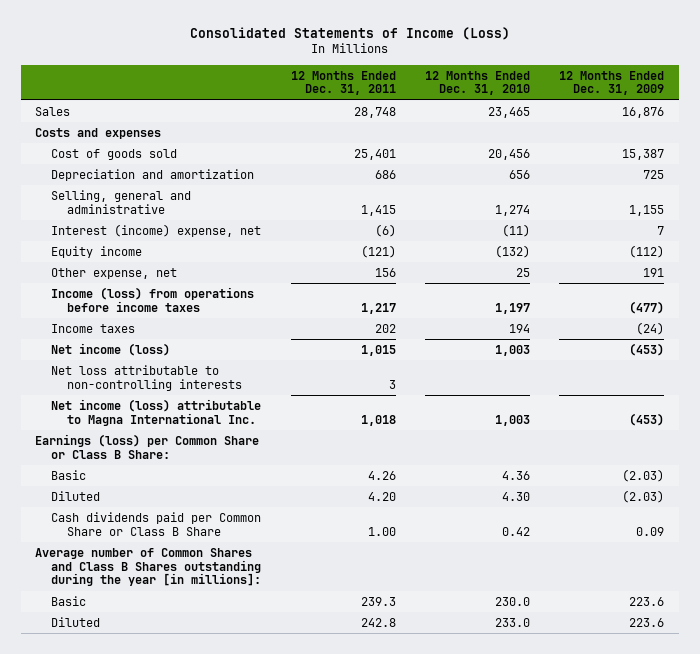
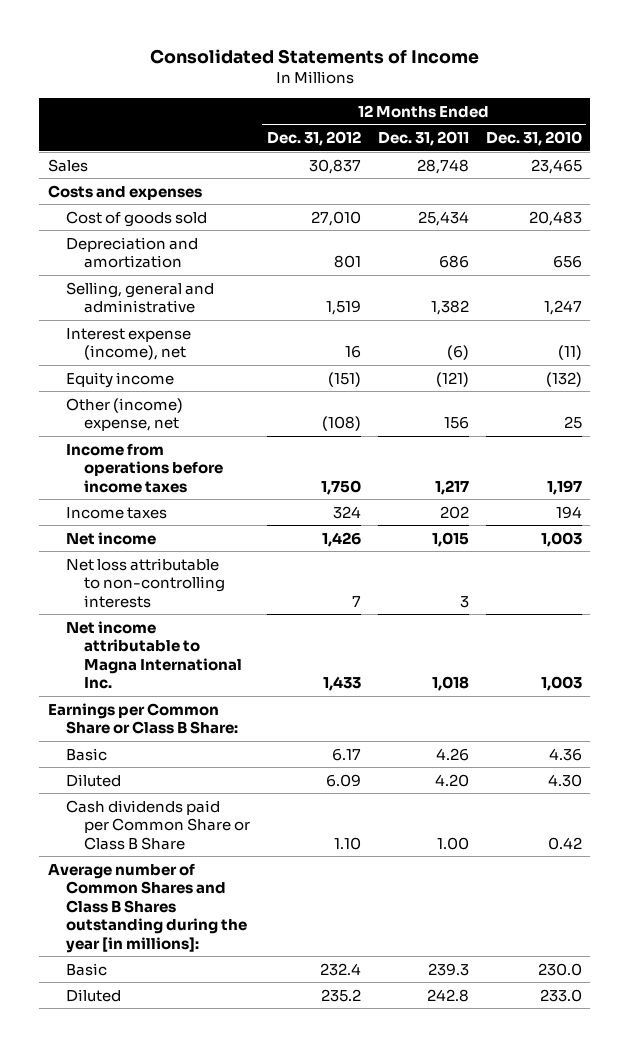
- Consolidated Statements of Income (Loss)
+ Consolidated Statements of Income
- | 12 Months Ended Dec. 31, 2011 | 12 Months Ended Dec. 31, 2010 | 12 Months Ended Dec. 31, 2009
+ | 12 Months Ended Dec. 31, 2012 | 12 Months Ended Dec. 31, 2011 | 12 Months Ended Dec. 31, 2010
- Cost of goods sold | 25,401 | 20,456 | 15,387
+ Cost of goods sold | 27,010 | 25,434 | 20,483
- Selling, general and administrative | 1,415 | 1,274 | 1,155
- Interest (income) expense, net | (6) | (11) | 7
+ Selling, general and administrative | 1,519 | 1,382 | 1,247
+ Interest expense (income), net | 16 | (6) | (11)
- Other expense, net | 156 | 25 | 191
- Income (loss) from operations before income taxes | 1,217 | 1,197 | (477)
+ Other (income) expense, net | (108) | 156 | 25
+ Income from operations before income taxes | 1,750 | 1,217 | 1,197
- Net income (loss) | 1,015 | 1,003 | (453)
+ Net income | 1,426 | 1,015 | 1,003
- Net income (loss) attributable to Magna International Inc. | 1,018 | 1,003 | (453)
- Earnings (loss) per Common Share or Class B Share:
+ Net income attributable to Magna International Inc. | 1,433 | 1,018 | 1,003
+ Earnings per Common Share or Class B Share:

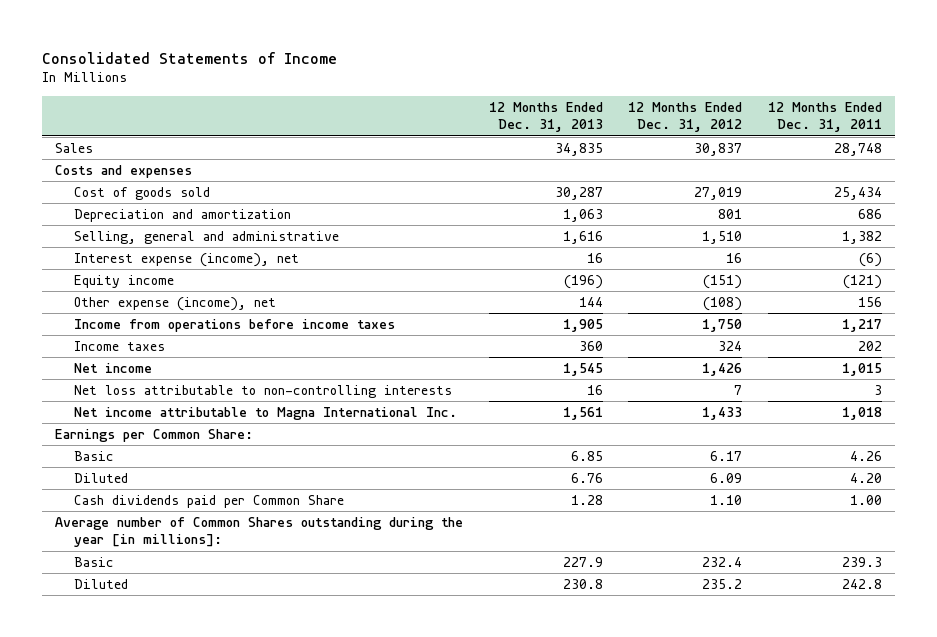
- | 12 Months Ended Dec. 31, 2012 | 12 Months Ended Dec. 31, 2011 | 12 Months Ended Dec. 31, 2010
+ | 12 Months Ended Dec. 31, 2013 | 12 Months Ended Dec. 31, 2012 | 12 Months Ended Dec. 31, 2011
- Cost of goods sold | 27,010 | 25,434 | 20,483
+ Cost of goods sold | 30,287 | 27,019 | 25,434
- Selling, general and administrative | 1,519 | 1,382 | 1,247
+ Selling, general and administrative | 1,616 | 1,510 | 1,382
- Other (income) expense, net | (108) | 156 | 25
+ Other expense (income), net | 144 | (108) | 156
- Earnings per Common Share or Class B Share:
+ Earnings per Common Share:
- Cash dividends paid per Common Share or Class B Share | 1.10 | 1.00 | 0.42
- Average number of Common Shares and Class B Shares outstanding during the year [in millions]:
+ Cash dividends paid per Common Share | 1.28 | 1.10 | 1.00
+ Average number of Common Shares outstanding during the year [in millions]:

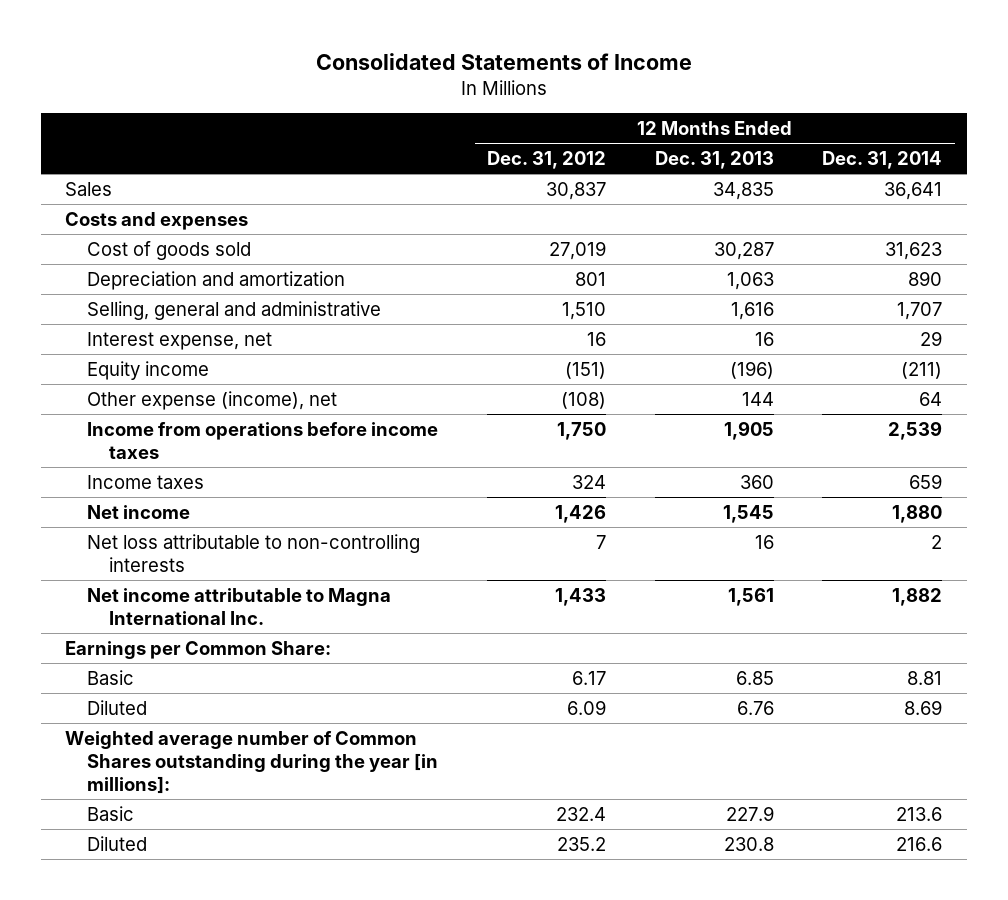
- | 12 Months Ended Dec. 31, 2013 | 12 Months Ended Dec. 31, 2012 | 12 Months Ended Dec. 31, 2011
+ | 12 Months Ended Dec. 31, 2012 | 12 Months Ended Dec. 31, 2013 | 12 Months Ended Dec. 31, 2014
- Interest expense (income), net | 16 | 16 | (6)
+ Interest expense, net | 16 | 16 | 29
- Cash dividends paid per Common Share | 1.28 | 1.10 | 1.00
- Average number of Common Shares outstanding during the year [in millions]:
+ Weighted average number of Common Shares outstanding during the year [in millions]:

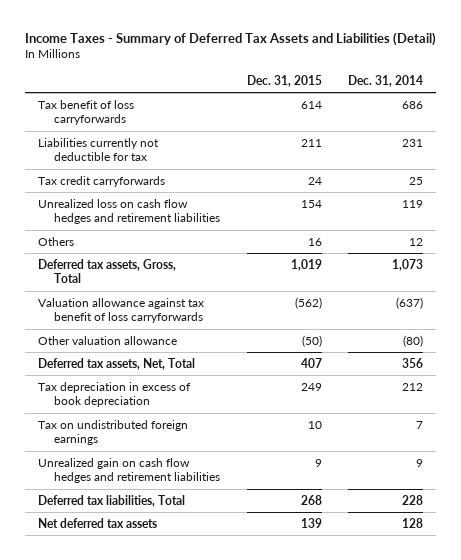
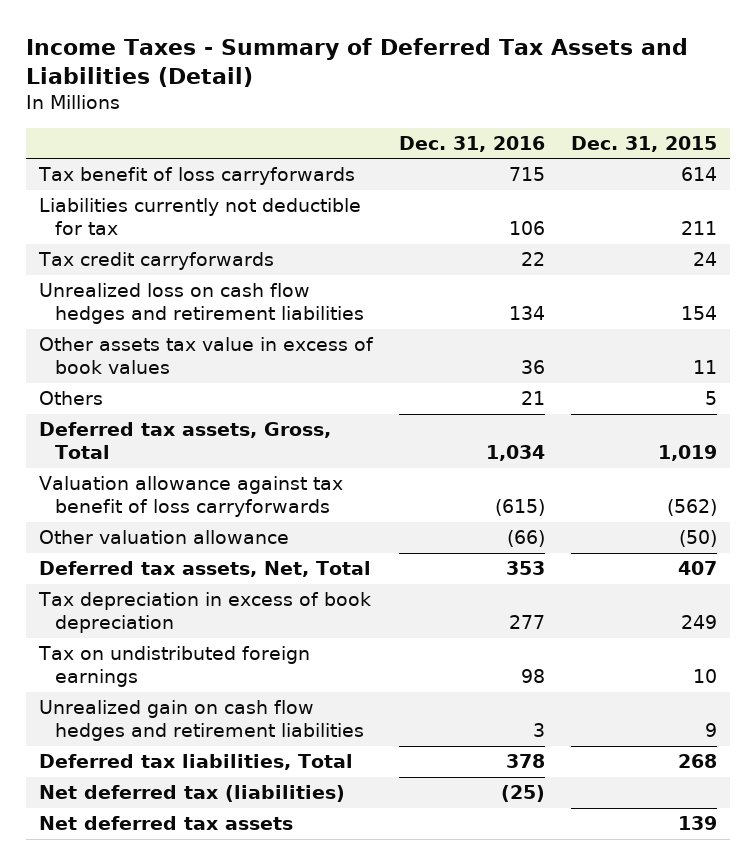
- | Dec. 31, 2015 | Dec. 31, 2014
+ | Dec. 31, 2016 | Dec. 31, 2015
- Others | 16 | 12
+ Other assets tax value in excess of book values | 36 | 11
+ Others | 21 | 5
+ Net deferred tax (liabilities) | (25) |

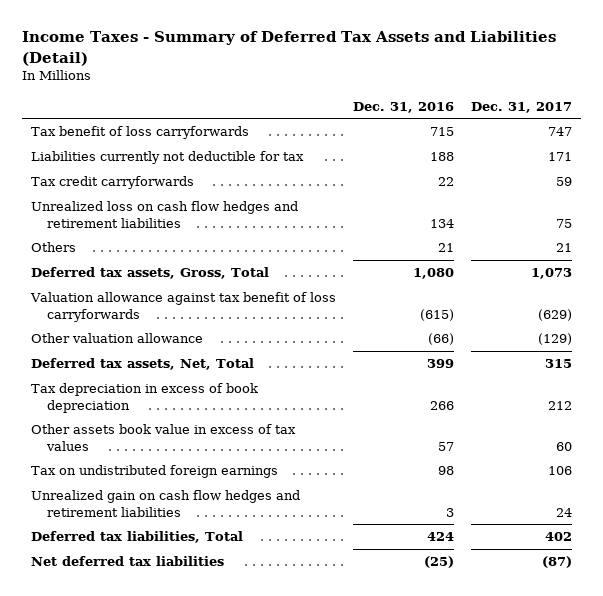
- | Dec. 31, 2016 | Dec. 31, 2015
+ | Dec. 31, 2016 | Dec. 31, 2017
- Liabilities currently not deductible for tax | 106 | 211
+ Liabilities currently not deductible for tax | 188 | 171
- Other assets tax value in excess of book values | 36 | 11
- Deferred tax assets, Gross, Total | 1,034 | 1,019
+ Deferred tax assets, Gross, Total | 1,080 | 1,073
- Deferred tax assets, Net, Total | 353 | 407
- Tax depreciation in excess of book depreciation | 277 | 249
+ Deferred tax assets, Net, Total | 399 | 315
+ Tax depreciation in excess of book depreciation | 266 | 212
+ Other assets book value in excess of tax values | 57 | 60
- Deferred tax liabilities, Total | 378 | 268
- Net deferred tax (liabilities) | (25) |
- Net deferred tax assets | | 139
+ Deferred tax liabilities, Total | 424 | 402
+ Net deferred tax liabilities | (25) | (87)

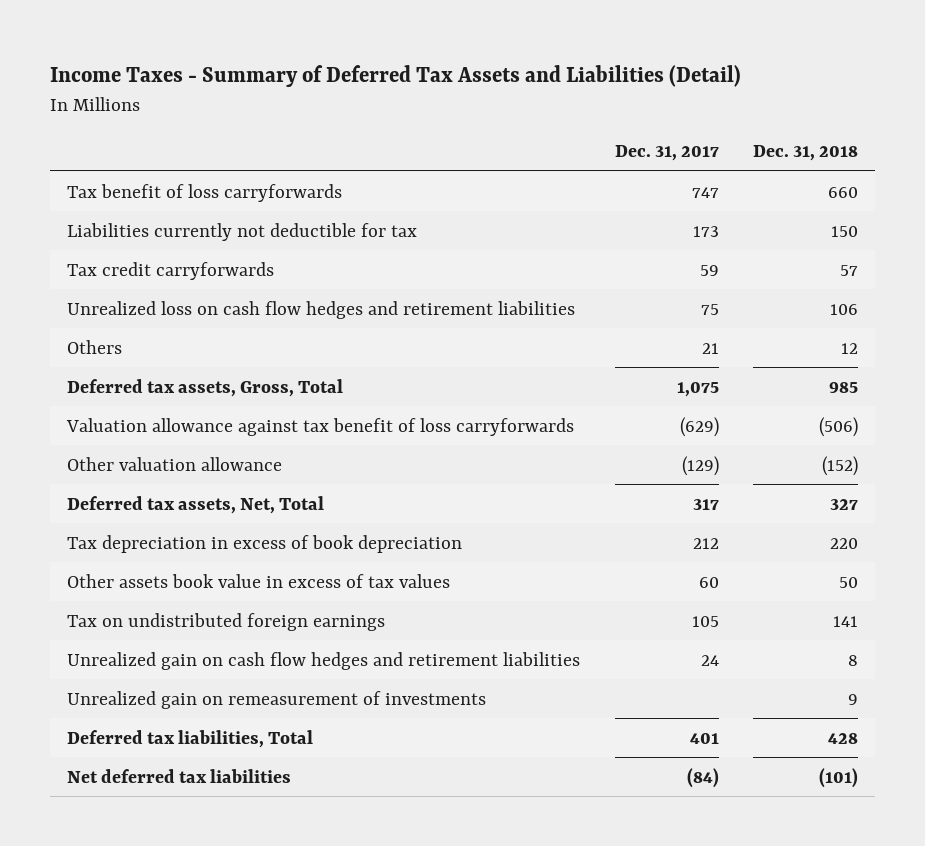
- | Dec. 31, 2016 | Dec. 31, 2017
+ | Dec. 31, 2017 | Dec. 31, 2018
- Liabilities currently not deductible for tax | 188 | 171
+ Liabilities currently not deductible for tax | 173 | 150
- Deferred tax assets, Gross, Total | 1,080 | 1,073
+ Deferred tax assets, Gross, Total | 1,075 | 985
- Deferred tax assets, Net, Total | 399 | 315
+ Deferred tax assets, Net, Total | 317 | 327
- Tax on undistributed foreign earnings | 98 | 106
+ Tax on undistributed foreign earnings | 105 | 141
- Deferred tax liabilities, Total | 424 | 402
- Net deferred tax liabilities | (25) | (87)
+ Unrealized gain on remeasurement of investments | | 9
+ Deferred tax liabilities, Total | 401 | 428
+ Net deferred tax liabilities | (84) | (101)

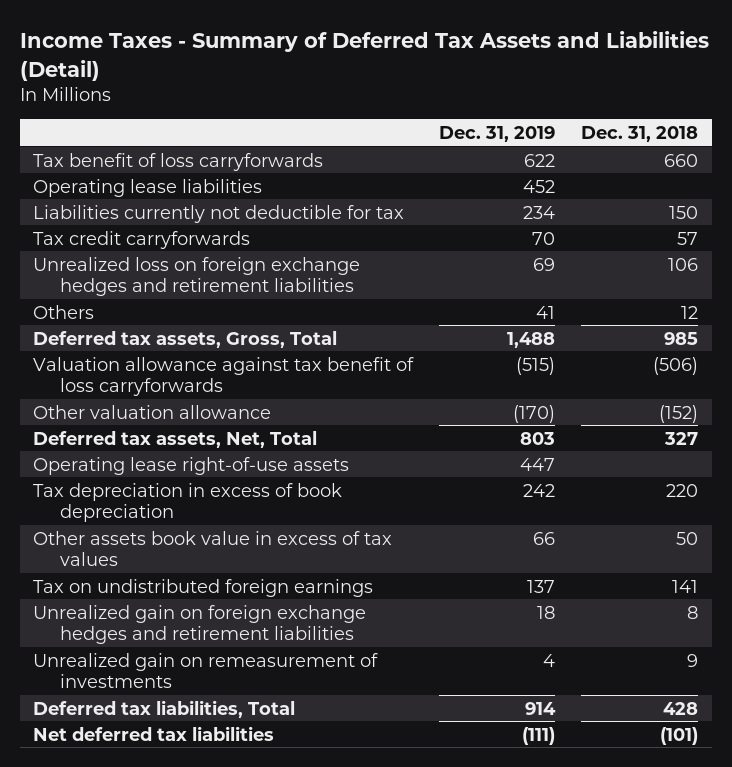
- | Dec. 31, 2017 | Dec. 31, 2018
+ | Dec. 31, 2019 | Dec. 31, 2018
+ Operating lease liabilities | 452 |
- Unrealized loss on cash flow hedges and retirement liabilities | 75 | 106
+ Unrealized loss on foreign exchange hedges and retirement liabilities | 69 | 106
+ Operating lease right-of-use assets | 447 |
- Unrealized gain on cash flow hedges and retirement liabilities | 24 | 8
+ Unrealized gain on foreign exchange hedges and retirement liabilities | 18 | 8

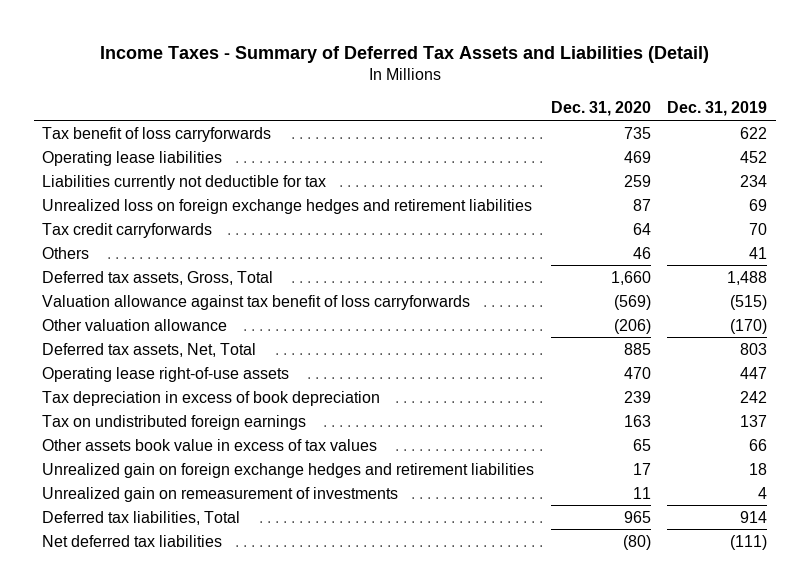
- | Dec. 31, 2019 | Dec. 31, 2018
+ | Dec. 31, 2020 | Dec. 31, 2019
moved down: Tax credit carryforwards | 64 | 70
moved down: Other assets book value in excess of tax values | 65 | 66

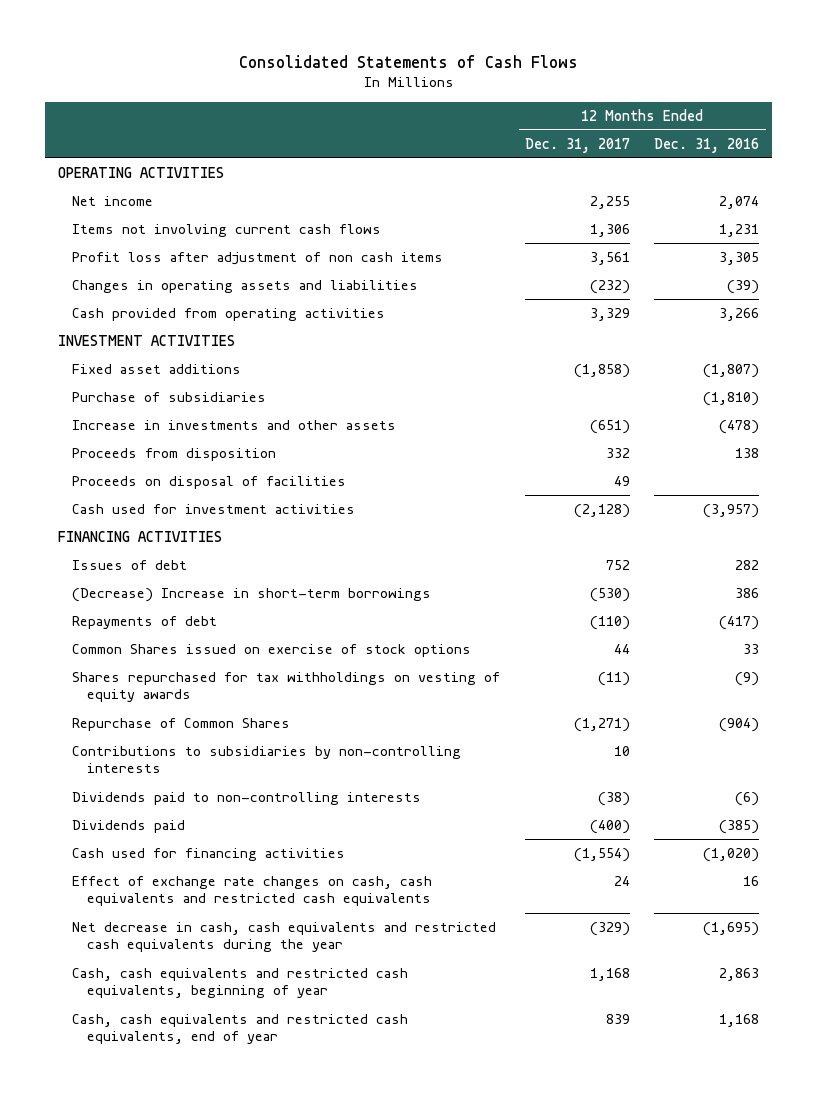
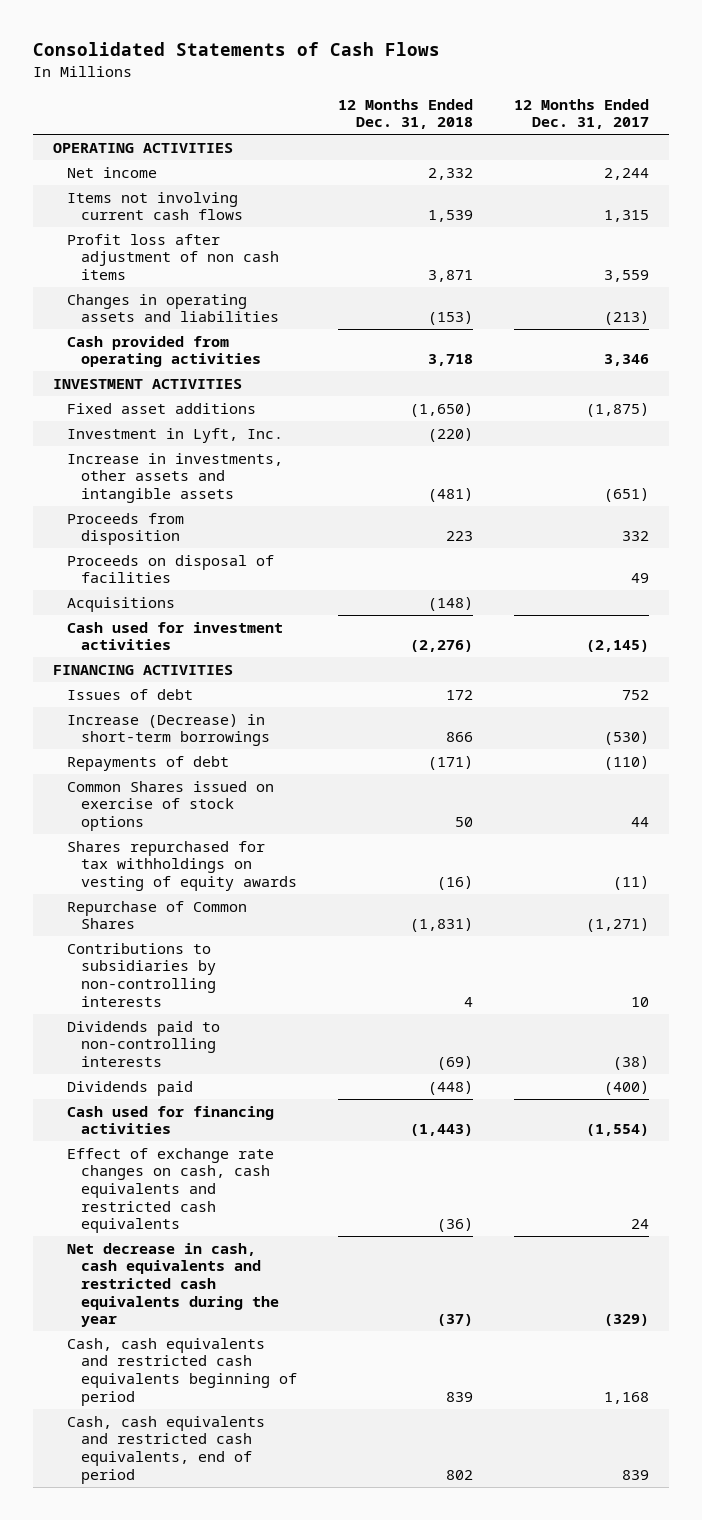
- | 12 Months Ended Dec. 31, 2017 | 12 Months Ended Dec. 31, 2016
+ | 12 Months Ended Dec. 31, 2018 | 12 Months Ended Dec. 31, 2017
- Net income | 2,255 | 2,074
- Items not involving current cash flows | 1,306 | 1,231
- Profit loss after adjustment of non cash items | 3,561 | 3,305
- Changes in operating assets and liabilities | (232) | (39)
- Cash provided from operating activities | 3,329 | 3,266
+ Net income | 2,332 | 2,244
+ Items not involving current cash flows | 1,539 | 1,315
+ Profit loss after adjustment of non cash items | 3,871 | 3,559
+ Changes in operating assets and liabilities | (153) | (213)
+ Cash provided from operating activities | 3,718 | 3,346
- Fixed asset additions | (1,858) | (1,807)
- Purchase of subsidiaries | | (1,810)
- Increase in investments and other assets | (651) | (478)
+ Fixed asset additions | (1,650) | (1,875)
+ Investment in Lyft, Inc. | (220) |
+ Increase in investments, other assets and intangible assets | (481) | (651)
- Cash used for investment activities | (2,128) | (3,957)
+ Acquisitions | (148) |
+ Cash used for investment activities | (2,276) | (2,145)
- (Decrease) Increase in short-term borrowings | (530) | 386
+ Increase (Decrease) in short-term borrowings | 866 | (530)
- Cash, cash equivalents and restricted cash equivalents, beginning of year | 1,168 | 2,863
- Cash, cash equivalents and restricted cash equivalents, end of year | 839 | 1,168
+ Cash, cash equivalents and restricted cash equivalents beginning of period | 839 | 1,168
+ Cash, cash equivalents and restricted cash equivalents, end of period | 802 | 839

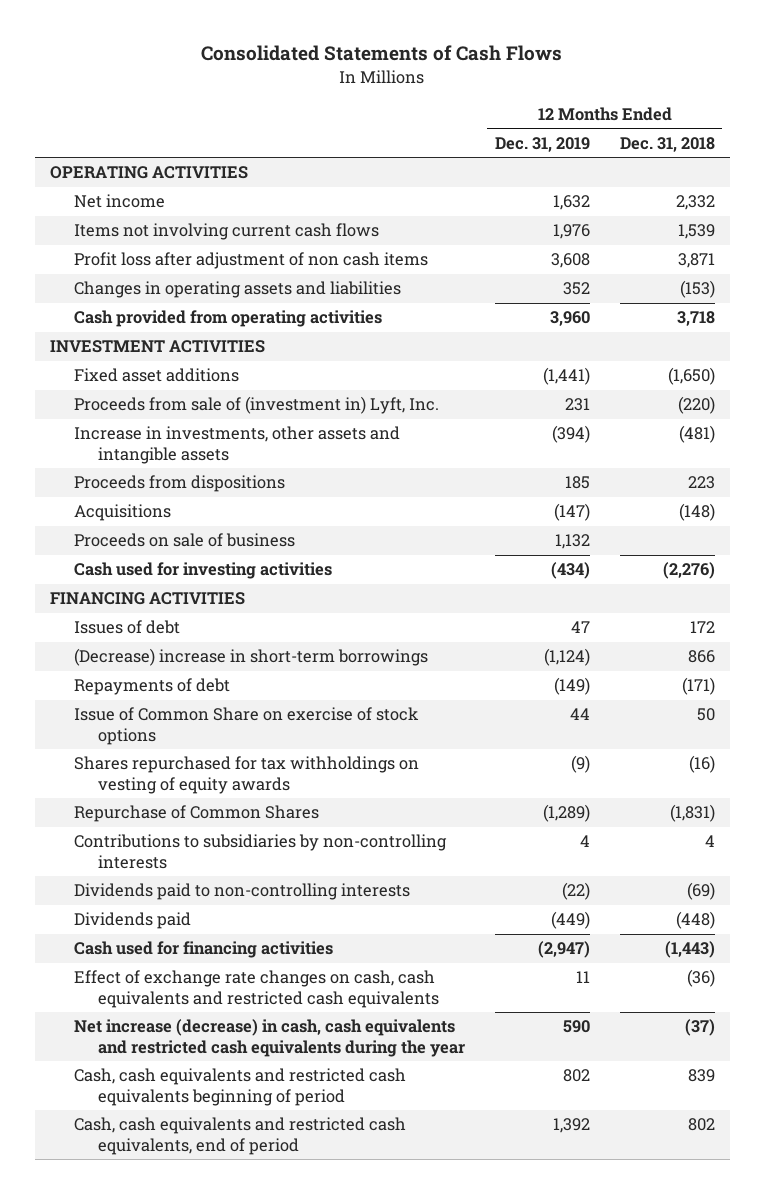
- | 12 Months Ended Dec. 31, 2018 | 12 Months Ended Dec. 31, 2017
+ | 12 Months Ended Dec. 31, 2019 | 12 Months Ended Dec. 31, 2018
- Investment in Lyft, Inc. | (220) |
+ Proceeds from sale of (investment in) Lyft, Inc. | 231 | (220)
- Proceeds from disposition | 223 | 332
- Proceeds on disposal of facilities | | 49
+ Proceeds from dispositions | 185 | 223
- Cash used for investment activities | (2,276) | (2,145)
+ Proceeds on sale of business | 1,132 |
+ Cash used for investing activities | (434) | (2,276)
- Increase (Decrease) in short-term borrowings | 866 | (530)
+ (Decrease) increase in short-term borrowings | (1,124) | 866
- Common Shares issued on exercise of stock options | 50 | 44
+ Issue of Common Share on exercise of stock options | 44 | 50
- Net decrease in cash, cash equivalents and restricted cash equivalents during the year | (37) | (329)
+ Net increase (decrease) in cash, cash equivalents and restricted cash equivalents during the year | 590 | (37)

